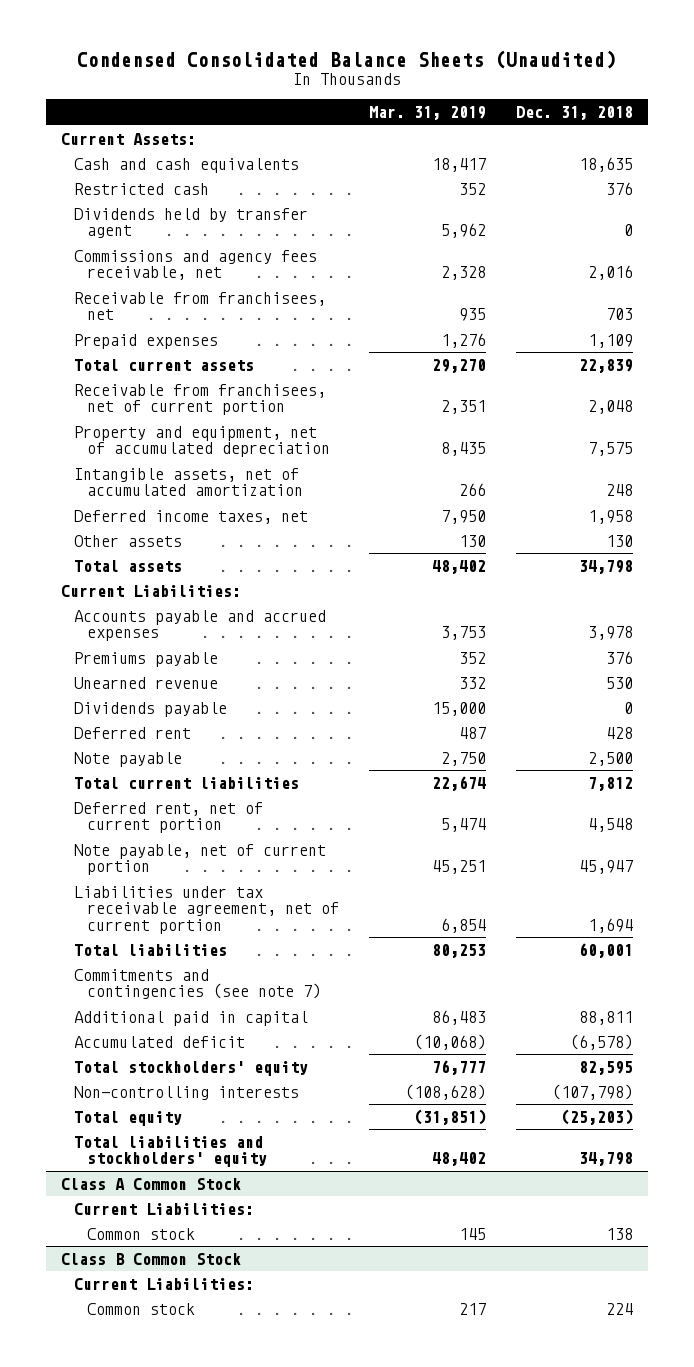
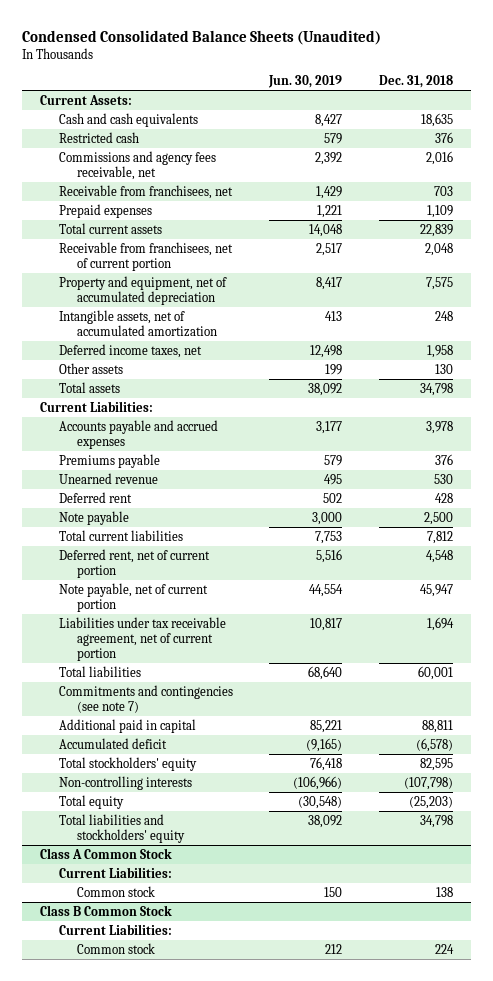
- | Mar. 31, 2019 | Dec. 31, 2018
+ | Jun. 30, 2019 | Dec. 31, 2018
- Dividends held by transfer agent | 5,962 | 0
- Dividends payable | 15,000 | 0

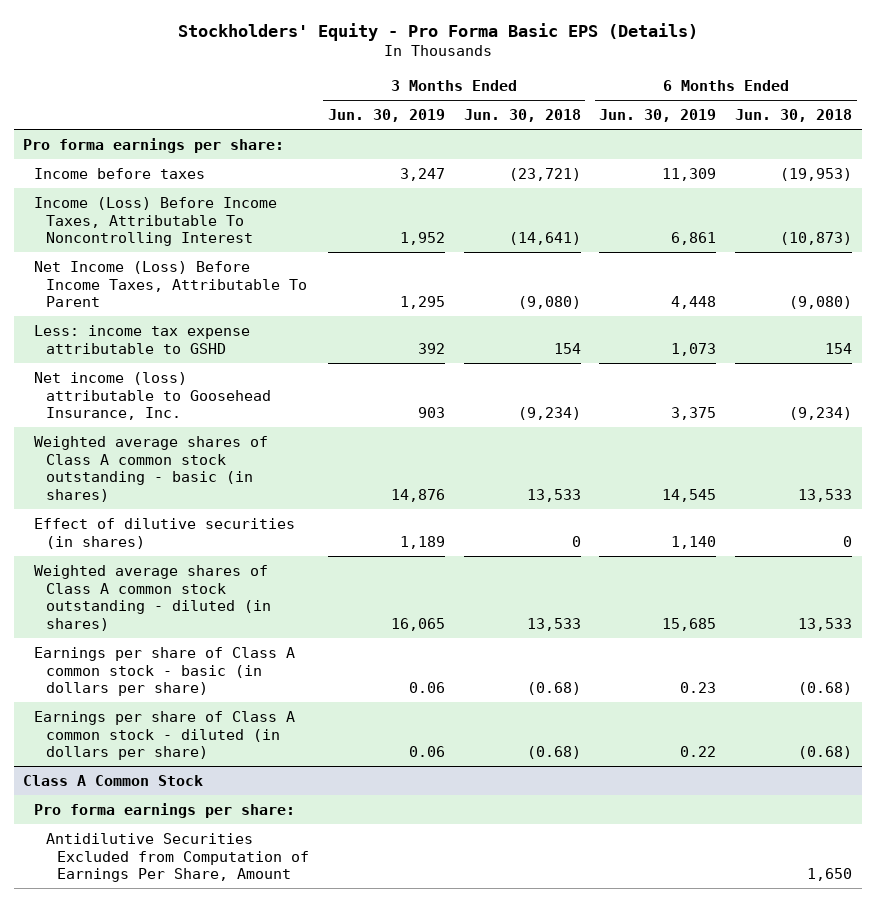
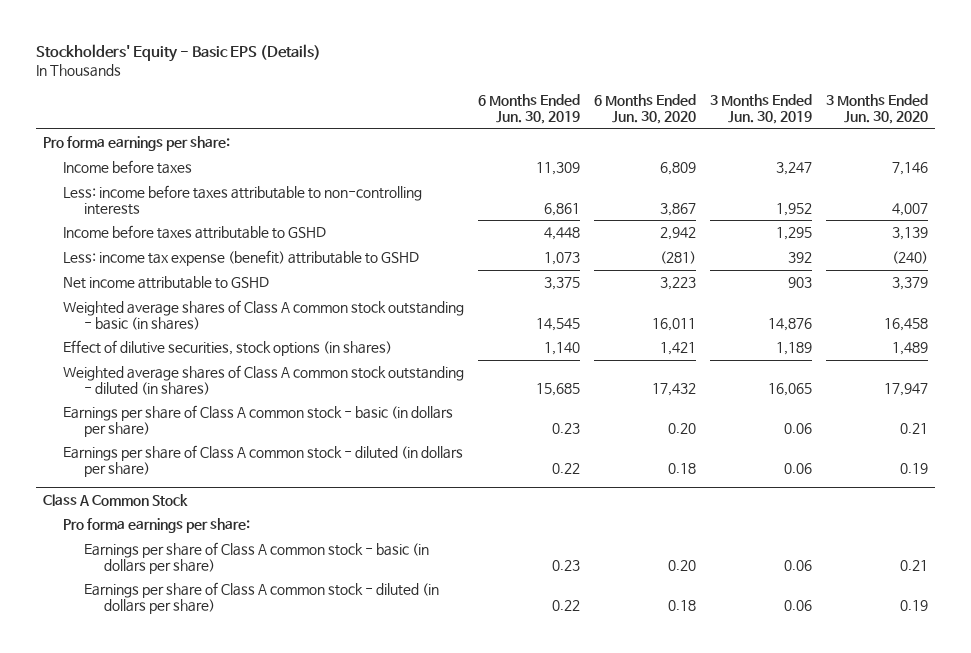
- Stockholders' Equity - Pro Forma Basic EPS (Details)
+ Stockholders' Equity - Basic EPS (Details)
- | 3 Months Ended Jun. 30, 2019 | 3 Months Ended Jun. 30, 2018 | 6 Months Ended Jun. 30, 2019 | 6 Months Ended Jun. 30, 2018
+ | 6 Months Ended Jun. 30, 2019 | 6 Months Ended Jun. 30, 2020 | 3 Months Ended Jun. 30, 2019 | 3 Months Ended Jun. 30, 2020
- Income (Loss) Before Income Taxes, Attributable To Noncontrolling Interest | 1,952 | (14,641) | 6,861 | (10,873)
- Net Income (Loss) Before Income Taxes, Attributable To Parent | 1,295 | (9,080) | 4,448 | (9,080)
- Less: income tax expense attributable to GSHD | 392 | 154 | 1,073 | 154
- Net income (loss) attributable to Goosehead Insurance, Inc. | 903 | (9,234) | 3,375 | (9,234)
+ Less: income before taxes attributable to non-controlling interests | 6,861 | 3,867 | 1,952 | 4,007
+ Income before taxes attributable to GSHD | 4,448 | 2,942 | 1,295 | 3,139
+ Less: income tax expense (benefit) attributable to GSHD | 1,073 | (281) | 392 | (240)
+ Net income attributable to GSHD | 3,375 | 3,223 | 903 | 3,379
- Effect of dilutive securities (in shares) | 1,189 | 0 | 1,140 | 0
+ Effect of dilutive securities, stock options (in shares) | 1,140 | 1,421 | 1,189 | 1,489
@ Class A Common Stock
- Antidilutive Securities Excluded from Computation of Earnings Per Share, Amount | | | | 1,650
+ Earnings per share of Class A common stock - basic (in dollars per share) | 0.23 | 0.20 | 0.06 | 0.21
+ Earnings per share of Class A common stock - diluted (in dollars per share) | 0.22 | 0.18 | 0.06 | 0.19

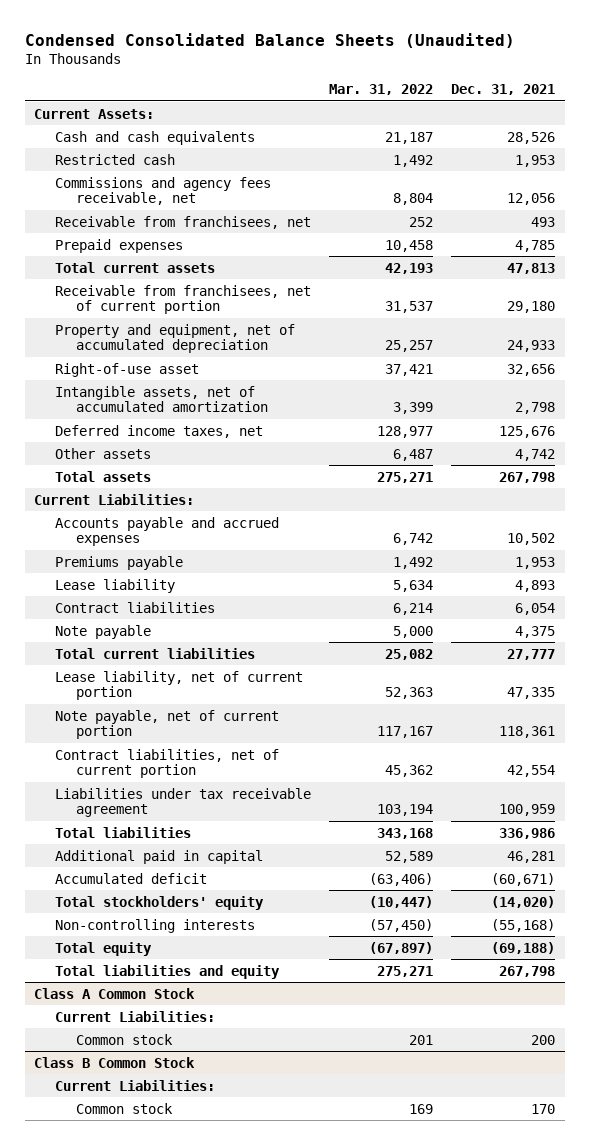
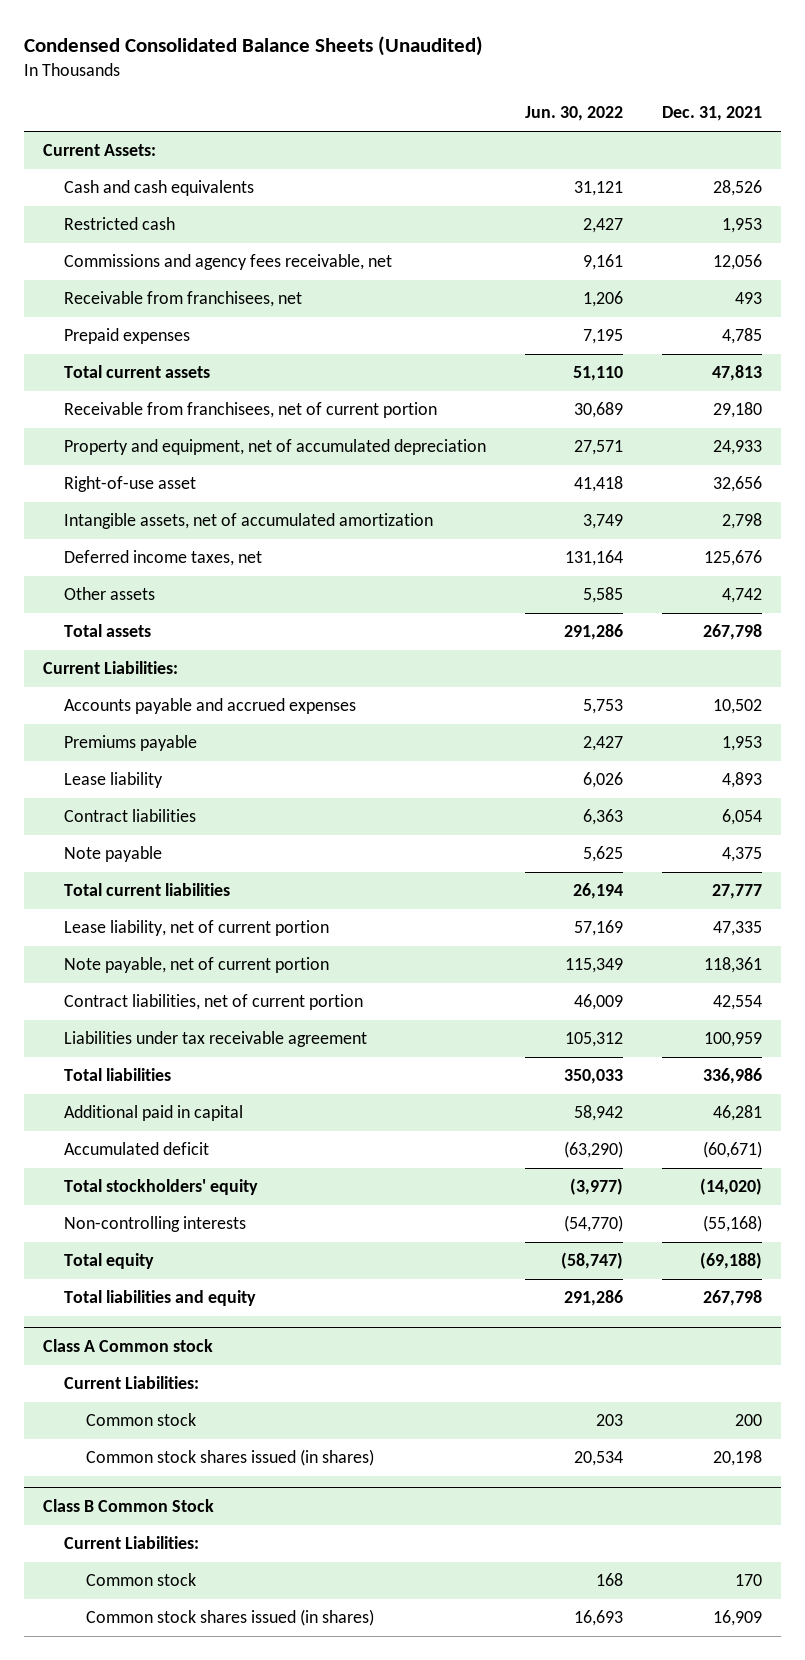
- | Mar. 31, 2022 | Dec. 31, 2021
+ | Jun. 30, 2022 | Dec. 31, 2021
- Class A Common Stock
+ Class A Common stock
+ Common stock shares issued (in shares) | 20,534 | 20,198
@ Class B Common Stock
+ Common stock shares issued (in shares) | 16,693 | 16,909

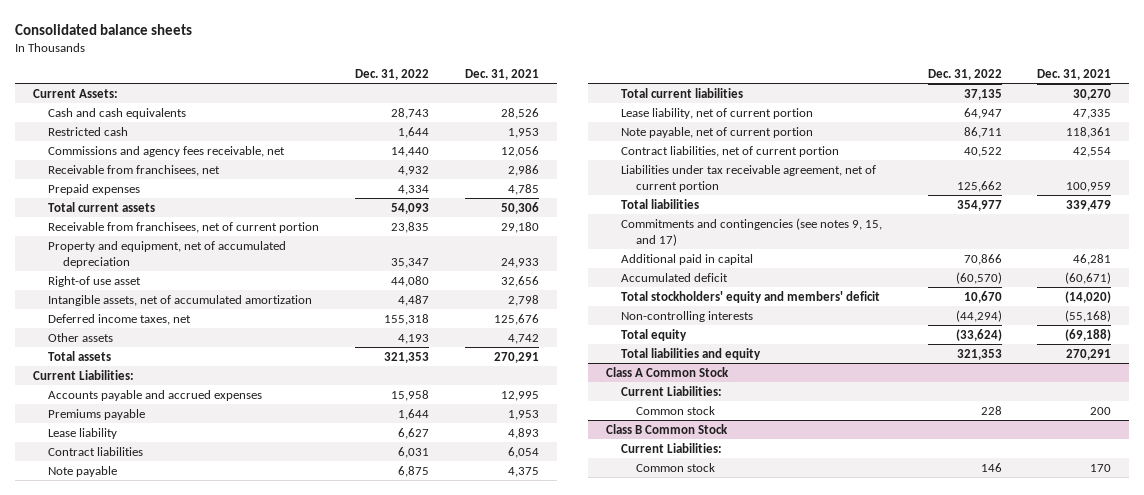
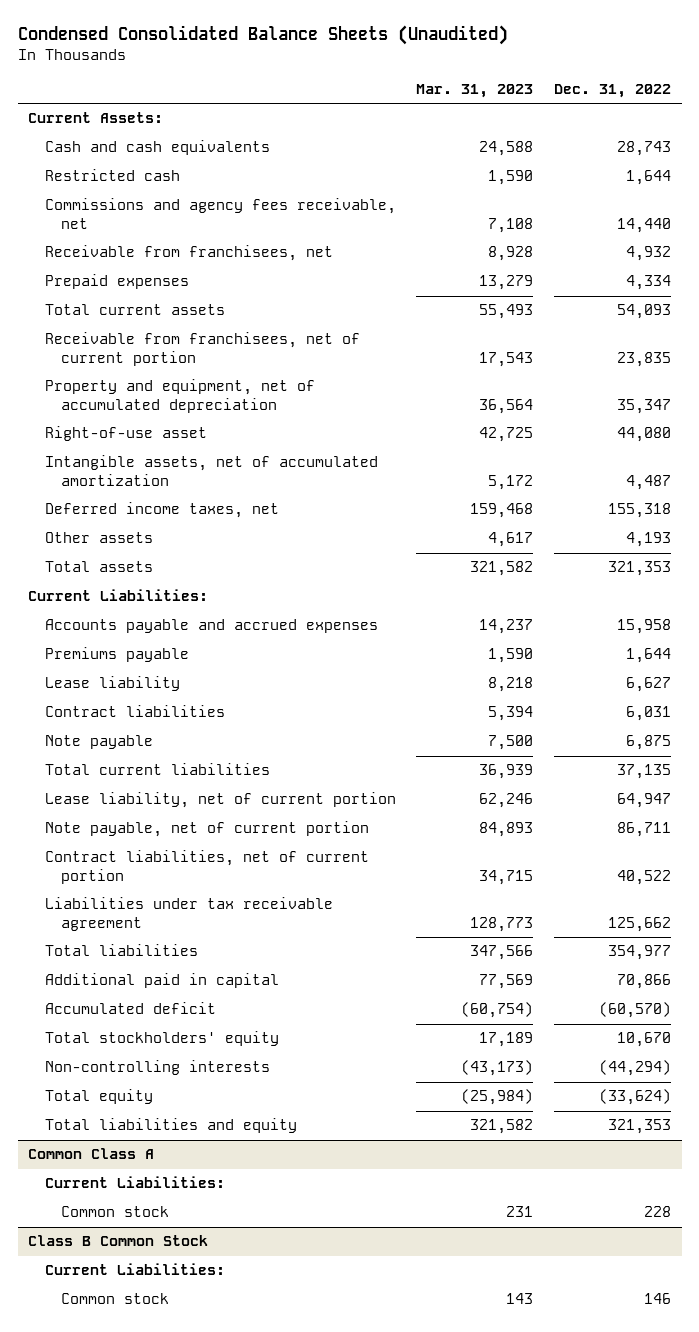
- Consolidated balance sheets
+ Condensed Consolidated Balance Sheets (Unaudited)
- | Dec. 31, 2022 | Dec. 31, 2021
+ | Mar. 31, 2023 | Dec. 31, 2022
- Right-of use asset | 44,080 | 32,656
+ Right-of-use asset | 42,725 | 44,080
- Liabilities under tax receivable agreement, net of current portion | 125,662 | 100,959
+ Liabilities under tax receivable agreement | 128,773 | 125,662
- Commitments and contingencies (see notes 9, 15, and 17)
- Total stockholders' equity and members' deficit | 10,670 | (14,020)
+ Total stockholders' equity | 17,189 | 10,670
- Class A Common Stock
+ Common Class A

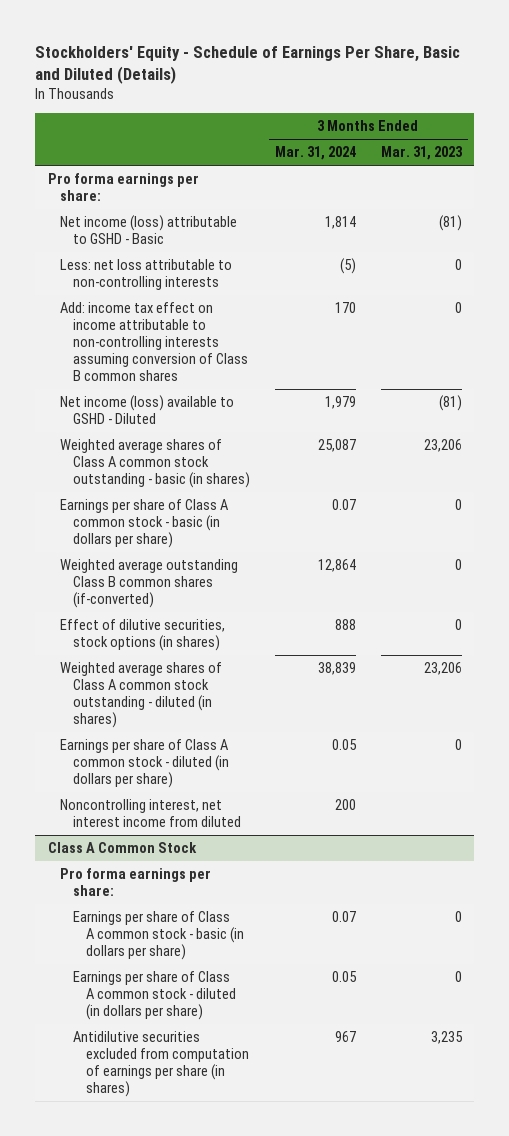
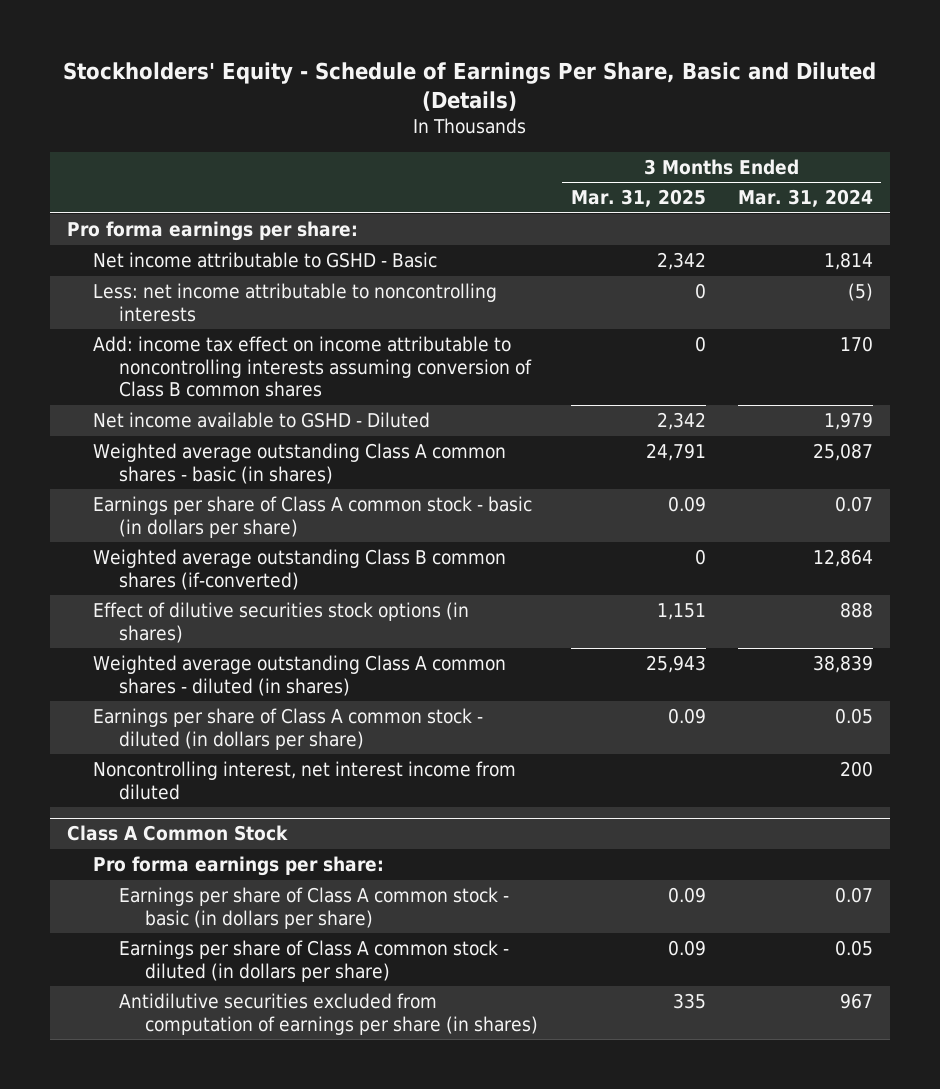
- | 3 Months Ended Mar. 31, 2024 | 3 Months Ended Mar. 31, 2023
+ | 3 Months Ended Mar. 31, 2025 | 3 Months Ended Mar. 31, 2024
- Net income (loss) attributable to GSHD - Basic | 1,814 | (81)
- Less: net loss attributable to non-controlling interests | (5) | 0
- Add: income tax effect on income attributable to non-controlling interests assuming conversion of Class B common shares | 170 | 0
- Net income (loss) available to GSHD - Diluted | 1,979 | (81)
- Weighted average shares of Class A common stock outstanding - basic (in shares) | 25,087 | 23,206
+ Net income attributable to GSHD - Basic | 2,342 | 1,814
+ Less: net income attributable to noncontrolling interests | 0 | (5)
+ Add: income tax effect on income attributable to noncontrolling interests assuming conversion of Class B common shares | 0 | 170
+ Net income available to GSHD - Diluted | 2,342 | 1,979
+ Weighted average outstanding Class A common shares - basic (in shares) | 24,791 | 25,087
- Effect of dilutive securities, stock options (in shares) | 888 | 0
- Weighted average shares of Class A common stock outstanding - diluted (in shares) | 38,839 | 23,206
+ Effect of dilutive securities stock options (in shares) | 1,151 | 888
+ Weighted average outstanding Class A common shares - diluted (in shares) | 25,943 | 38,839

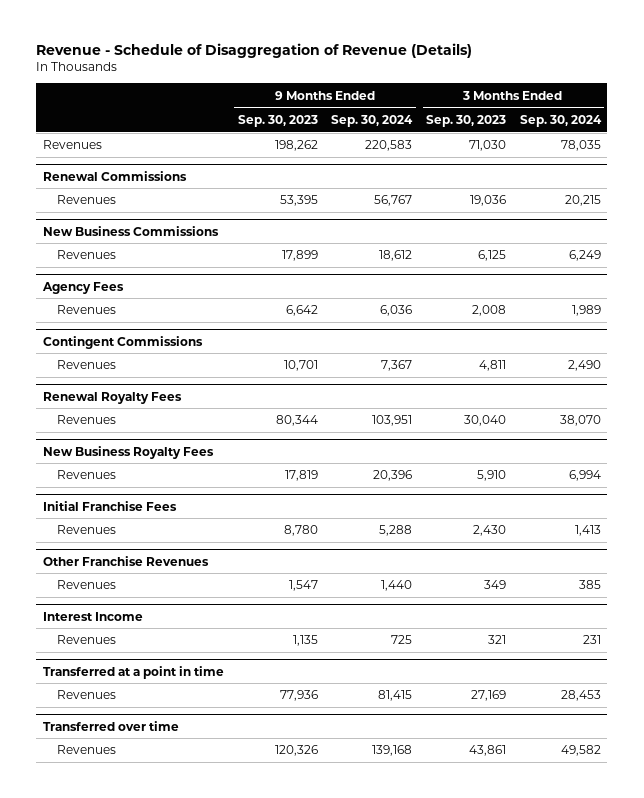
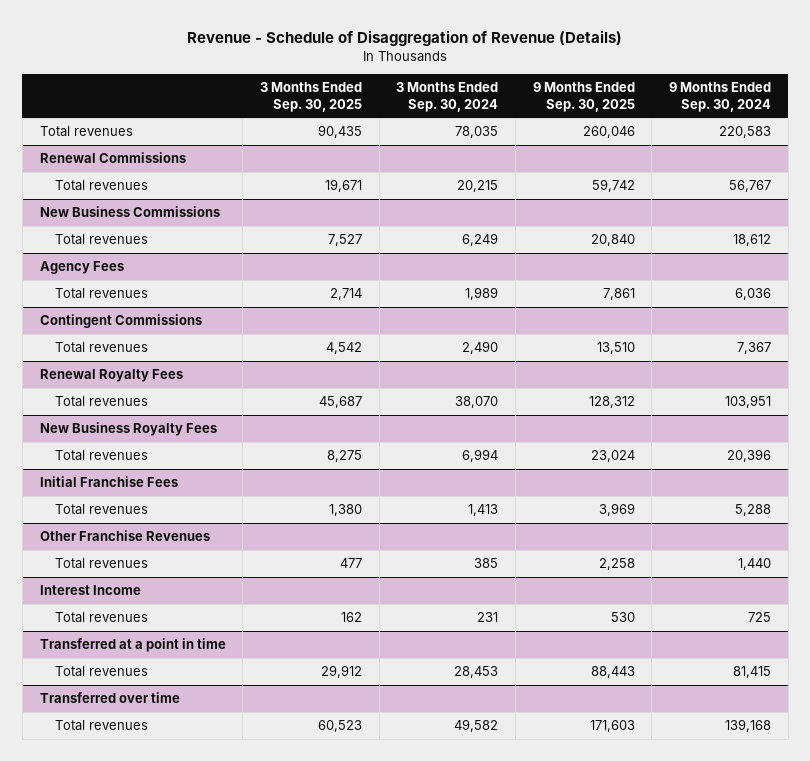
- | 9 Months Ended Sep. 30, 2023 | 9 Months Ended Sep. 30, 2024 | 3 Months Ended Sep. 30, 2023 | 3 Months Ended Sep. 30, 2024
+ | 3 Months Ended Sep. 30, 2025 | 3 Months Ended Sep. 30, 2024 | 9 Months Ended Sep. 30, 2025 | 9 Months Ended Sep. 30, 2024
- Revenues | 198,262 | 220,583 | 71,030 | 78,035
+ Total revenues | 90,435 | 78,035 | 260,046 | 220,583
@ Renewal Commissions
- Revenues | 53,395 | 56,767 | 19,036 | 20,215
+ Total revenues | 19,671 | 20,215 | 59,742 | 56,767
@ New Business Commissions
- Revenues | 17,899 | 18,612 | 6,125 | 6,249
+ Total revenues | 7,527 | 6,249 | 20,840 | 18,612
@ Agency Fees
- Revenues | 6,642 | 6,036 | 2,008 | 1,989
+ Total revenues | 2,714 | 1,989 | 7,861 | 6,036
@ Contingent Commissions
- Revenues | 10,701 | 7,367 | 4,811 | 2,490
+ Total revenues | 4,542 | 2,490 | 13,510 | 7,367
@ Renewal Royalty Fees
- Revenues | 80,344 | 103,951 | 30,040 | 38,070
+ Total revenues | 45,687 | 38,070 | 128,312 | 103,951
@ New Business Royalty Fees
- Revenues | 17,819 | 20,396 | 5,910 | 6,994
+ Total revenues | 8,275 | 6,994 | 23,024 | 20,396
@ Initial Franchise Fees
- Revenues | 8,780 | 5,288 | 2,430 | 1,413
+ Total revenues | 1,380 | 1,413 | 3,969 | 5,288
@ Other Franchise Revenues
- Revenues | 1,547 | 1,440 | 349 | 385
+ Total revenues | 477 | 385 | 2,258 | 1,440
@ Interest Income
- Revenues | 1,135 | 725 | 321 | 231
+ Total revenues | 162 | 231 | 530 | 725
@ Transferred at a point in time
- Revenues | 77,936 | 81,415 | 27,169 | 28,453
+ Total revenues | 29,912 | 28,453 | 88,443 | 81,415
@ Transferred over time
- Revenues | 120,326 | 139,168 | 43,861 | 49,582
+ Total revenues | 60,523 | 49,582 | 171,603 | 139,168

